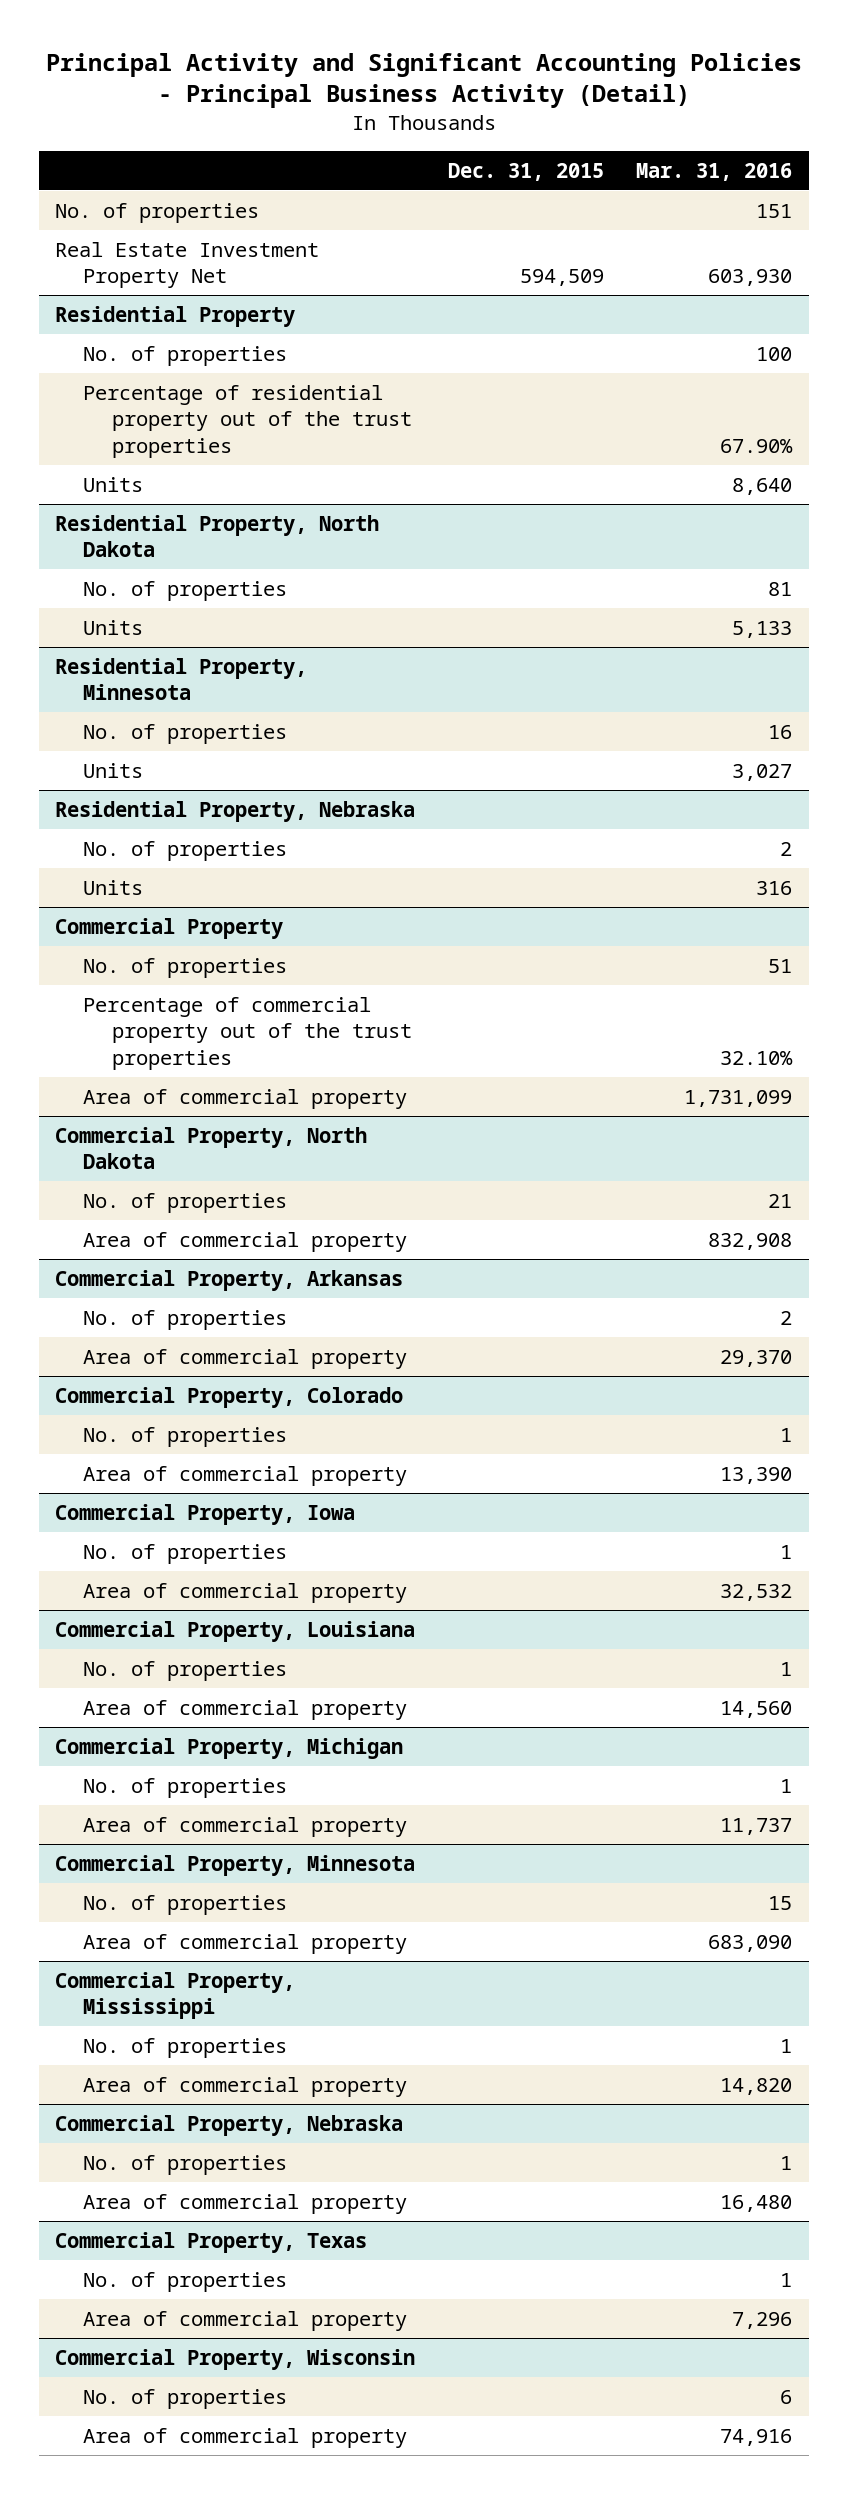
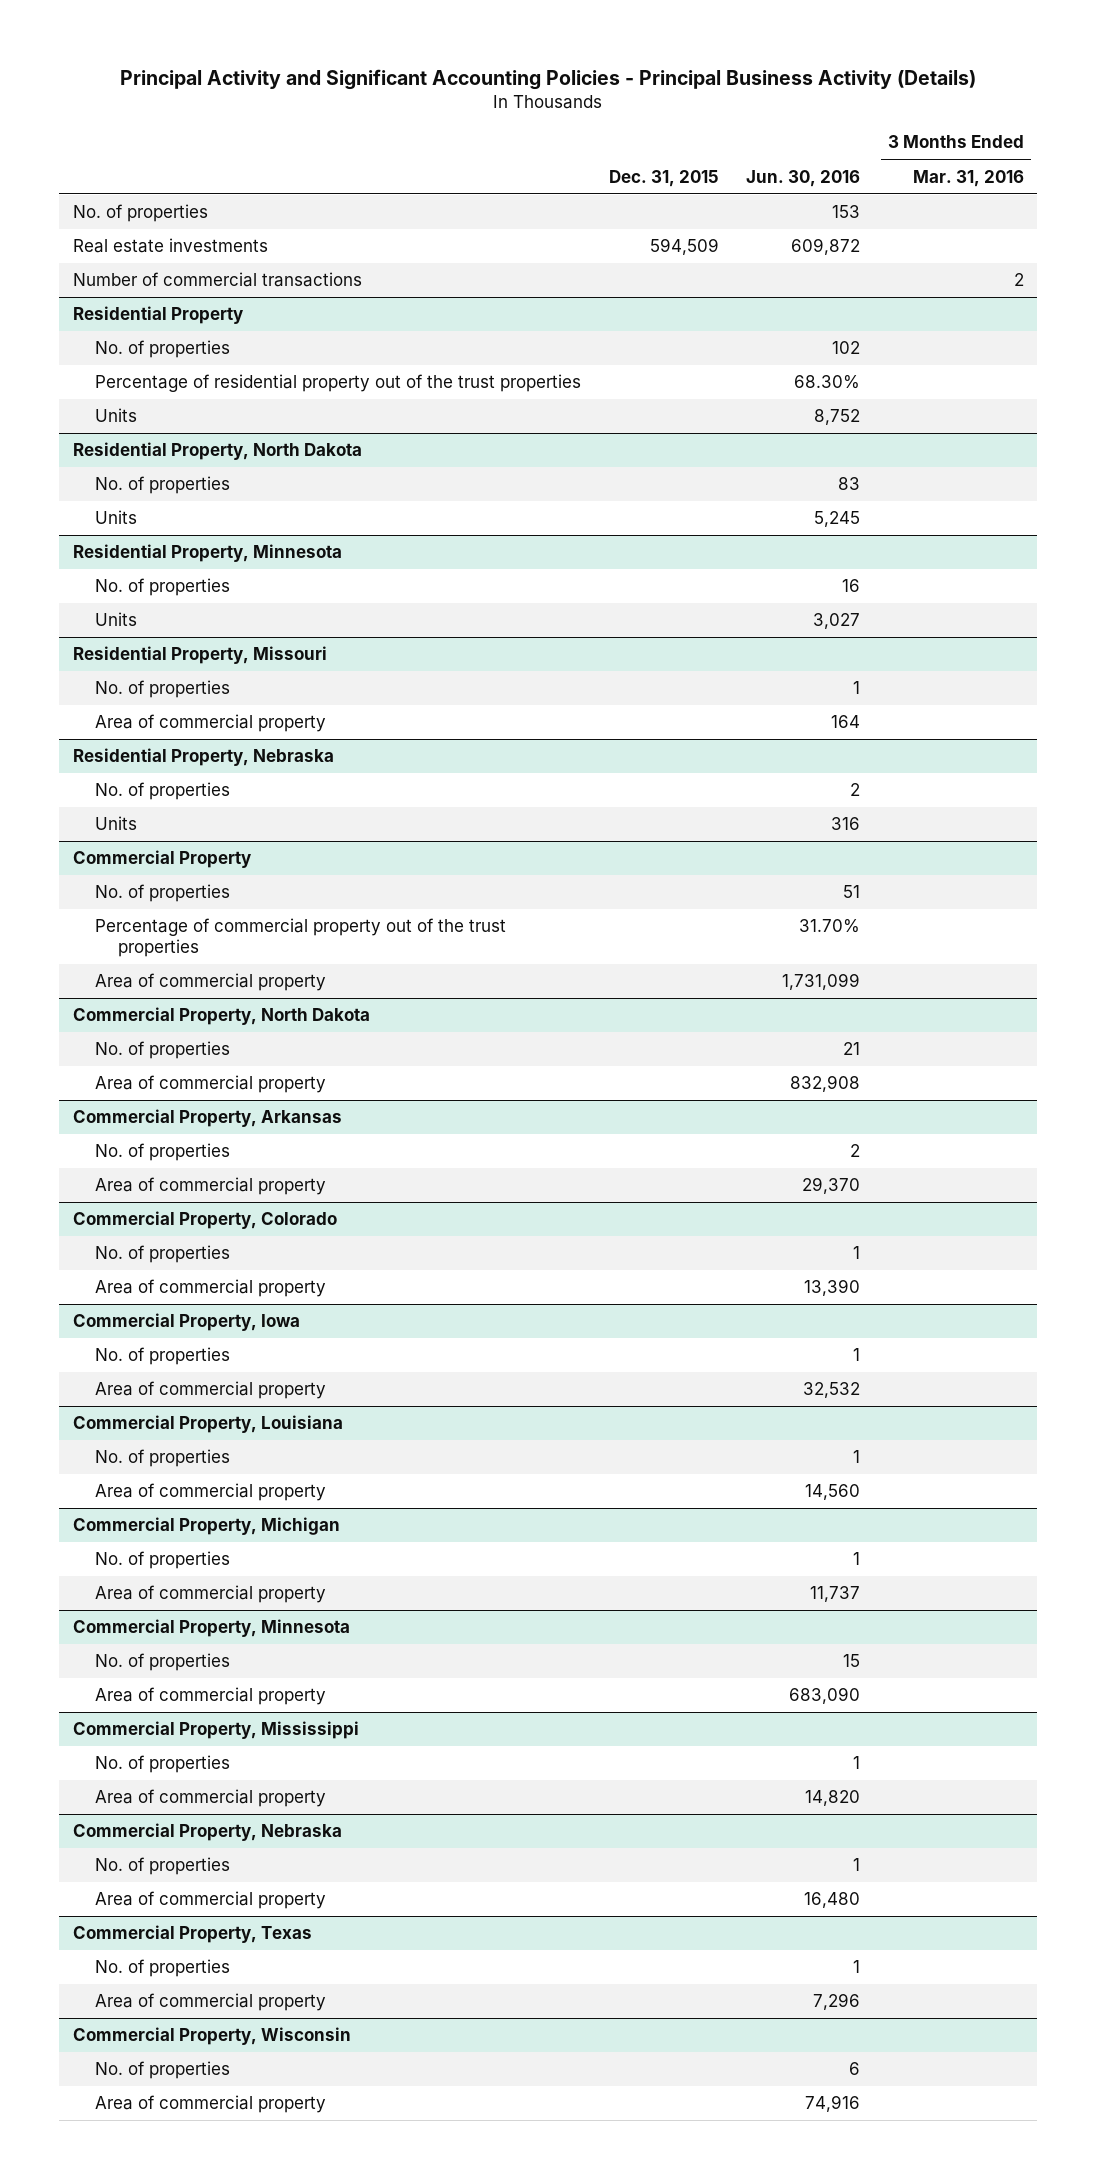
- Principal Activity and Significant Accounting Policies - Principal Business Activity (Detail)
+ Principal Activity and Significant Accounting Policies - Principal Business Activity (Details)
- | Dec. 31, 2015 | Mar. 31, 2016
+ | Dec. 31, 2015 | Jun. 30, 2016 | 3 Months Ended Mar. 31, 2016
- Real Estate Investment Property Net | 594,509 | 603,930
+ Real estate investments | 594,509 | 609,872 |
+ Number of commercial transactions | | | 2
+ Residential Property, Missouri
+ No. of properties | | 1 |
+ Area of commercial property | | 164 |

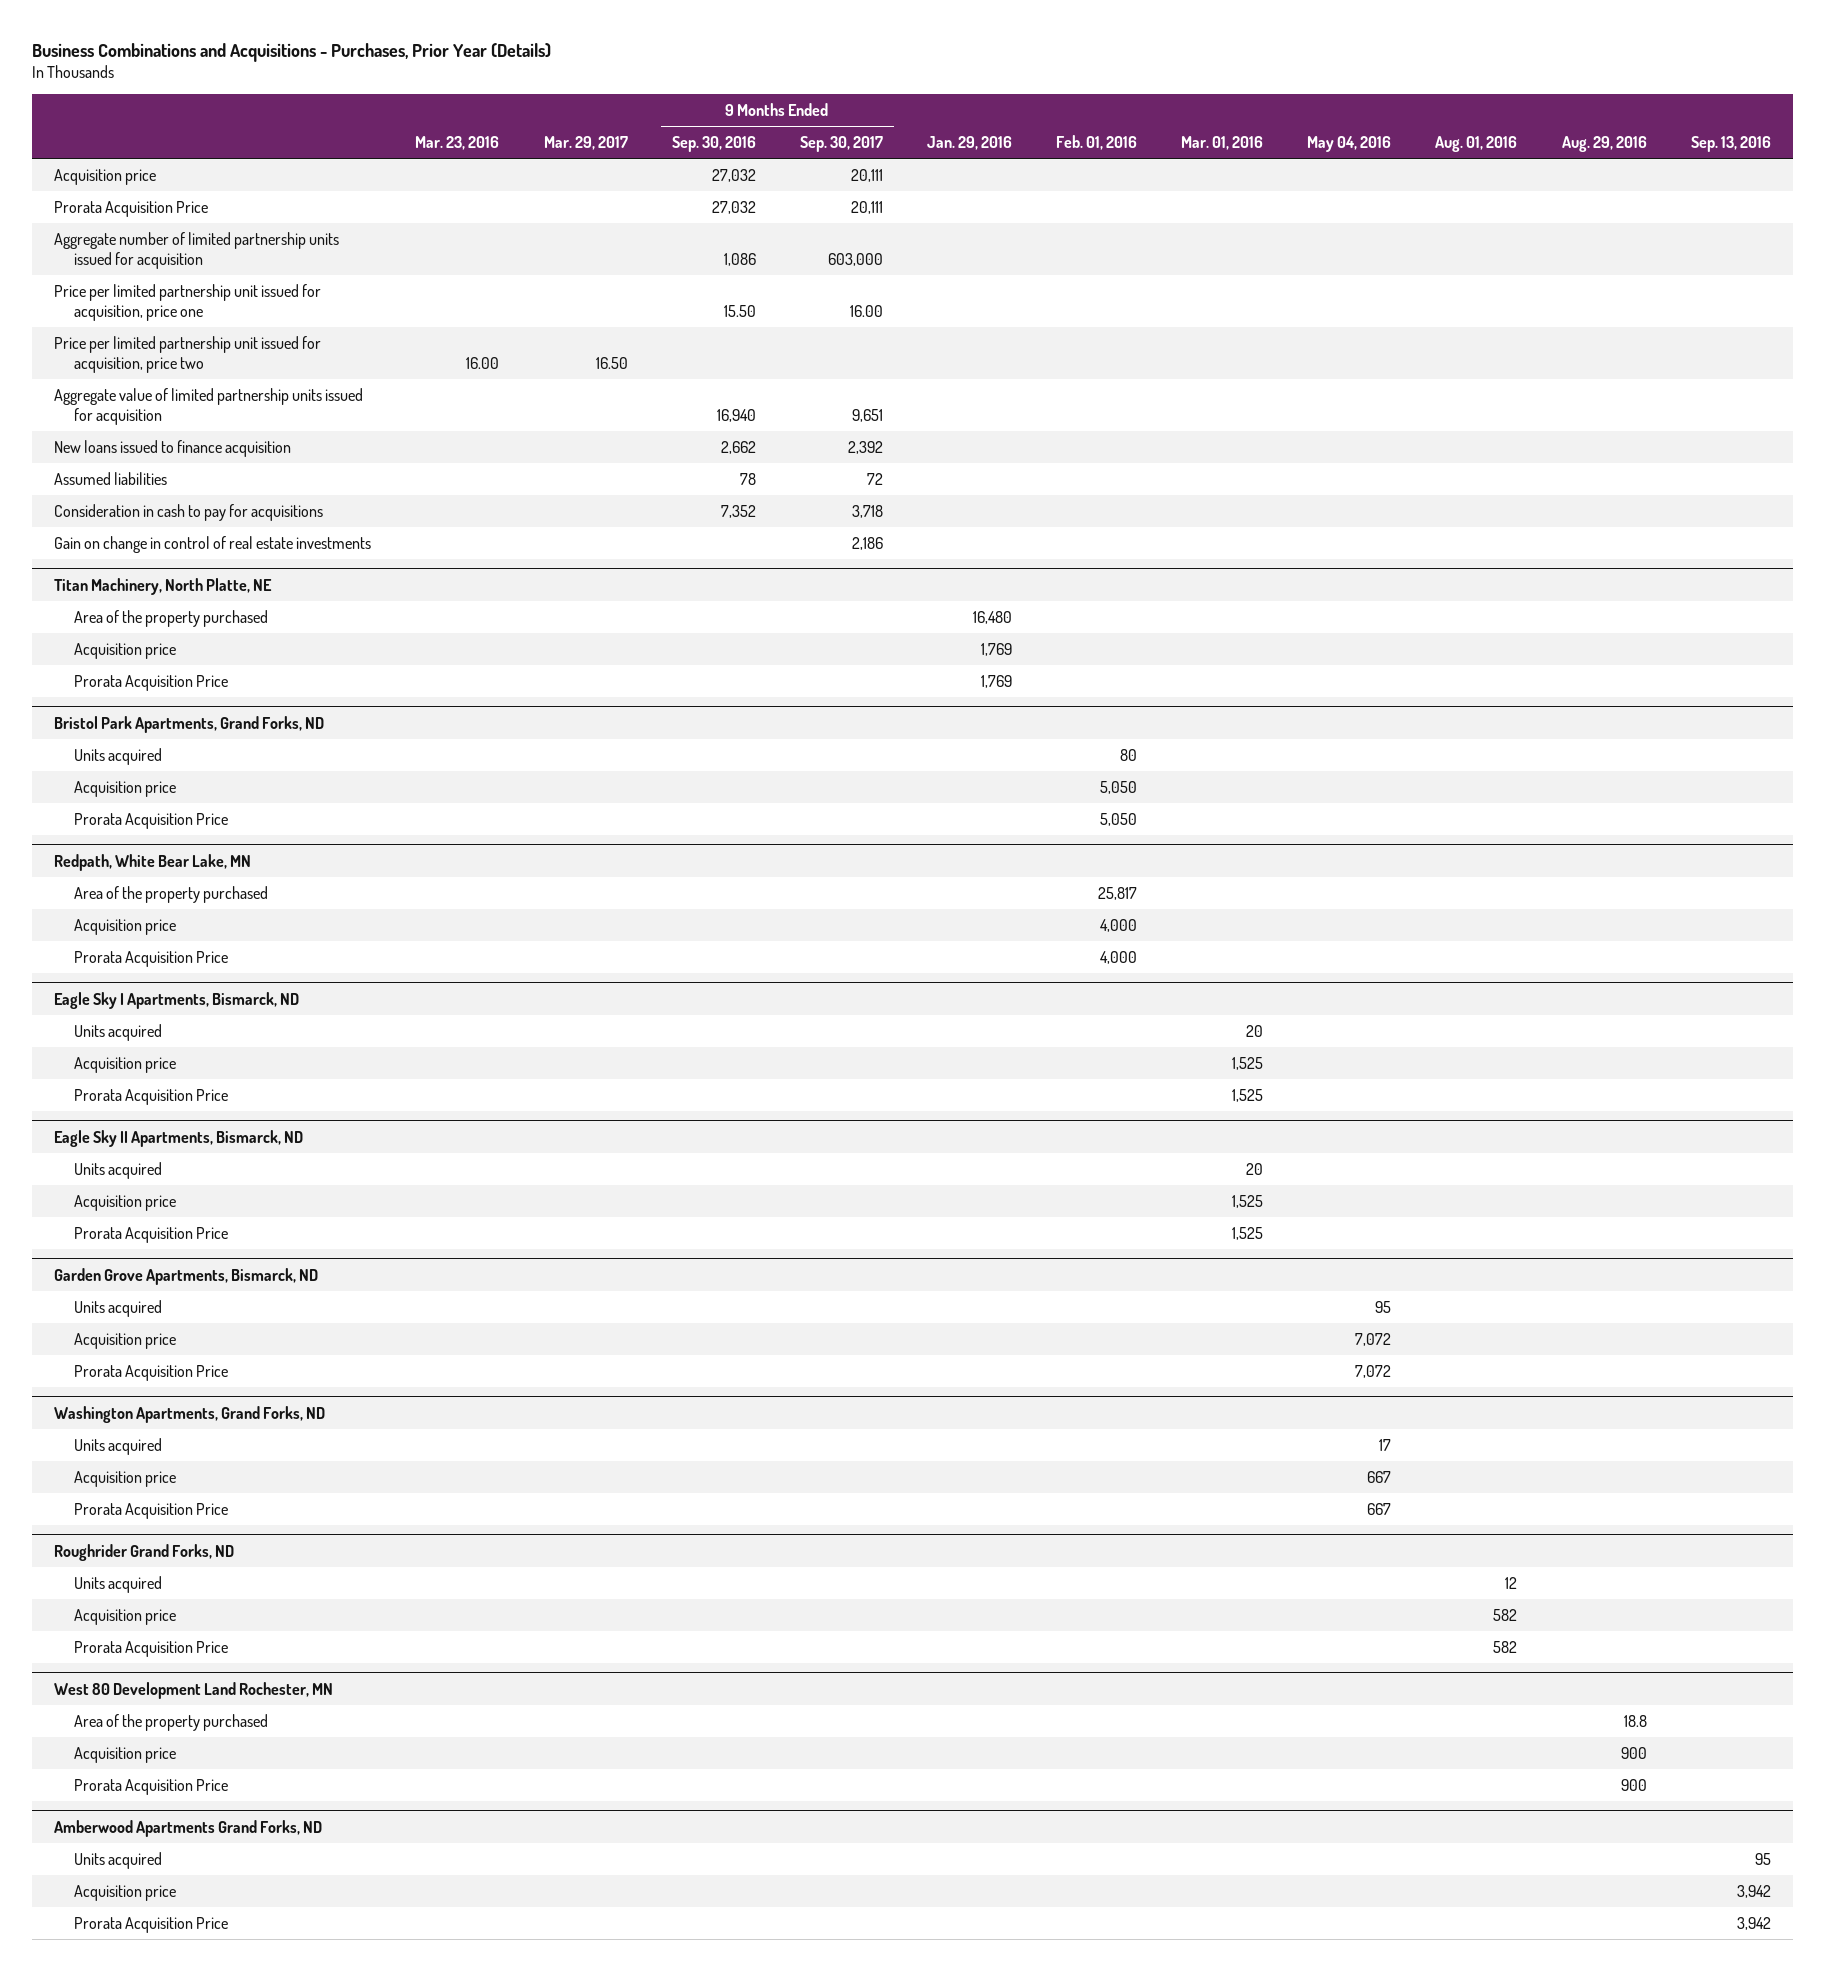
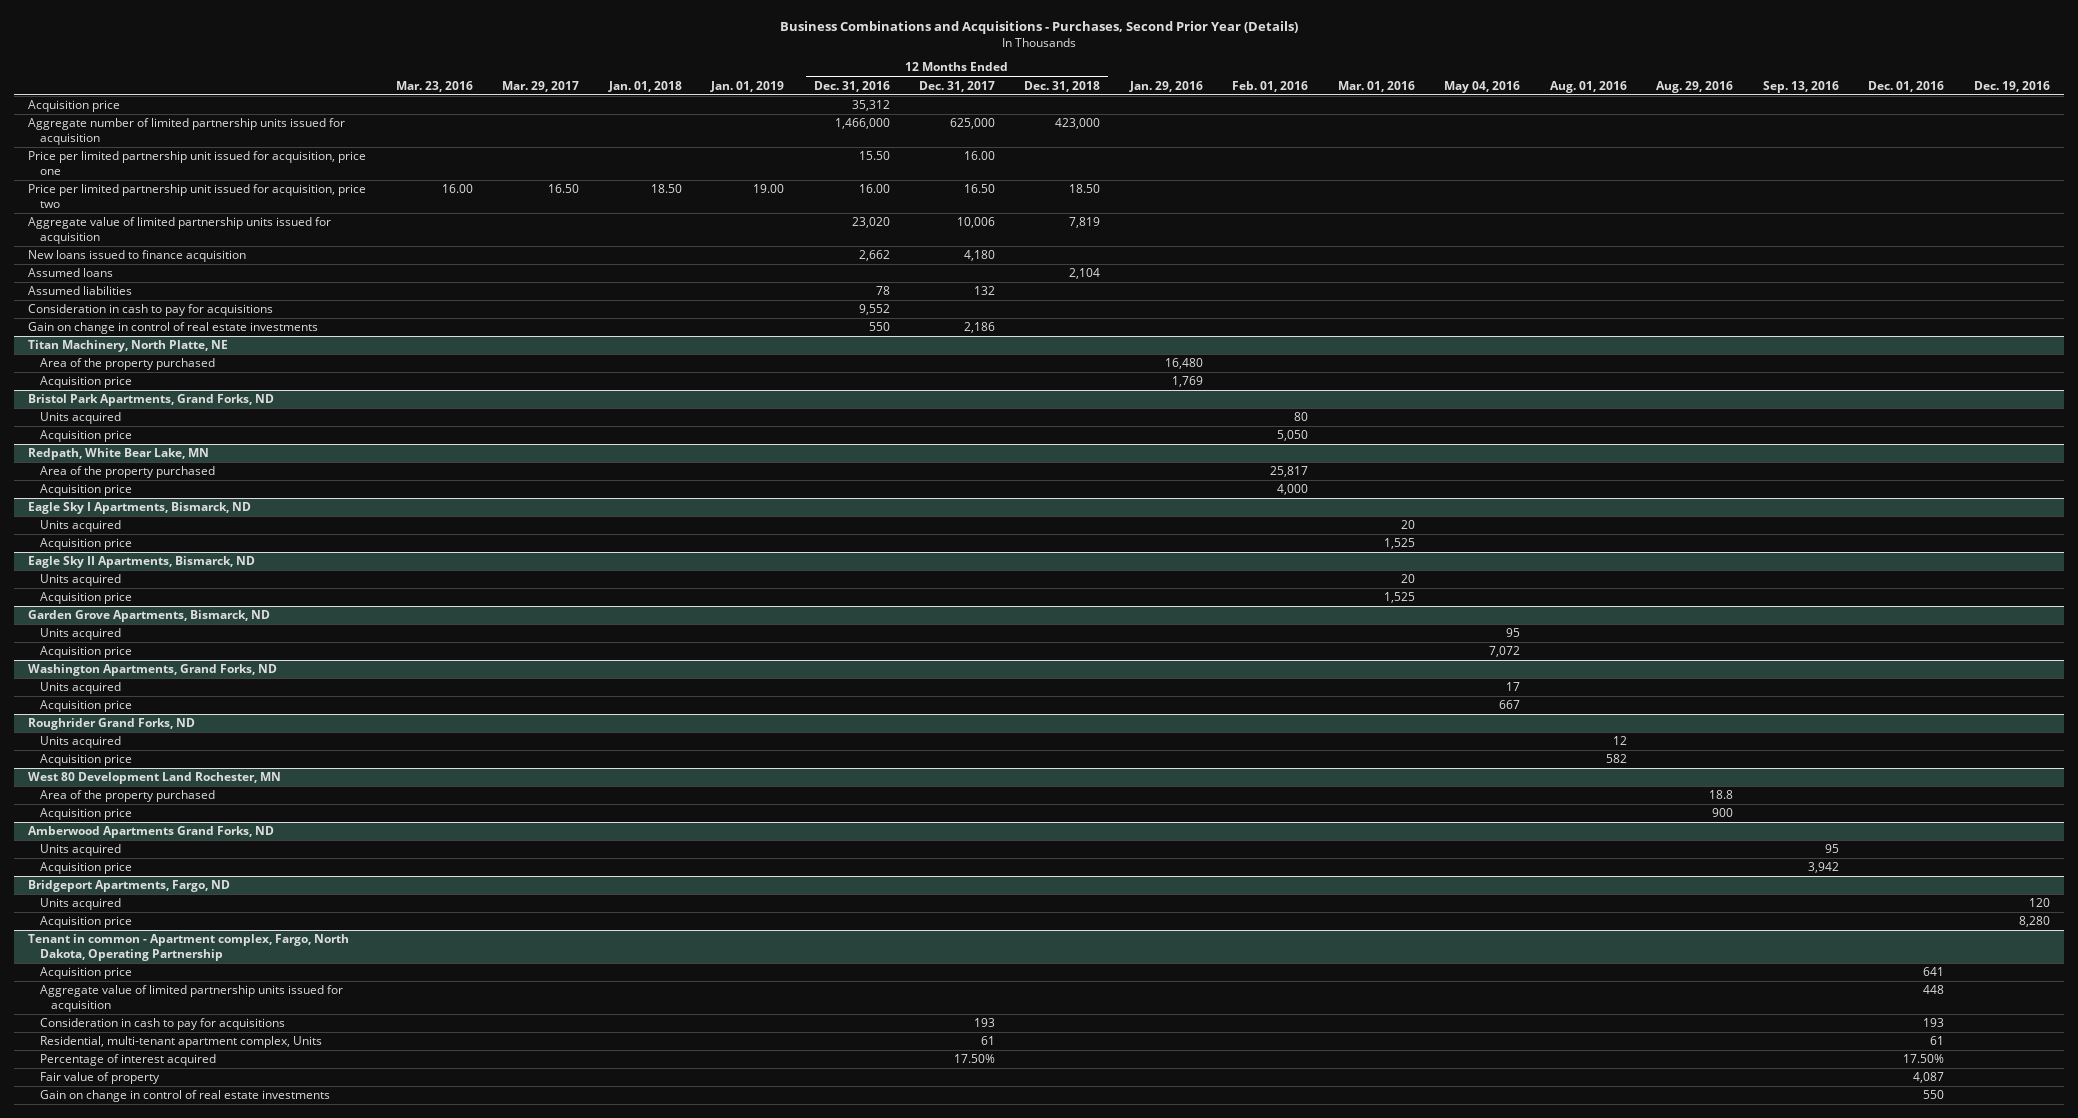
- Business Combinations and Acquisitions - Purchases, Prior Year (Details)
+ Business Combinations and Acquisitions - Purchases, Second Prior Year (Details)
- | Mar. 23, 2016 | Mar. 29, 2017 | 9 Months Ended Sep. 30, 2016 | 9 Months Ended Sep. 30, 2017 | Jan. 29, 2016 | Feb. 01, 2016 | Mar. 01, 2016 | May 04, 2016 | Aug. 01, 2016 | Aug. 29, 2016 | Sep. 13, 2016
+ | Mar. 23, 2016 | Mar. 29, 2017 | Jan. 01, 2018 | Jan. 01, 2019 | 12 Months Ended Dec. 31, 2016 | 12 Months Ended Dec. 31, 2017 | 12 Months Ended Dec. 31, 2018 | Jan. 29, 2016 | Feb. 01, 2016 | Mar. 01, 2016 | May 04, 2016 | Aug. 01, 2016 | Aug. 29, 2016 | Sep. 13, 2016 | Dec. 01, 2016 | Dec. 19, 2016
- Prorata Acquisition Price | | | 27,032 | 20,111 | | | | | | |
+ Assumed loans | | | | | | | 2,104 | | | | | | | | |
@ Titan Machinery, North Platte, NE
- Prorata Acquisition Price | | | | | 1,769 | | | | | |
@ Bristol Park Apartments, Grand Forks, ND
- Prorata Acquisition Price | | | | | | 5,050 | | | | |
@ Redpath, White Bear Lake, MN
- Prorata Acquisition Price | | | | | | 4,000 | | | | |
@ Eagle Sky I Apartments, Bismarck, ND
- Prorata Acquisition Price | | | | | | | 1,525 | | | |
@ Eagle Sky II Apartments, Bismarck, ND
- Prorata Acquisition Price | | | | | | | 1,525 | | | |
@ Garden Grove Apartments, Bismarck, ND
- Prorata Acquisition Price | | | | | | | | 7,072 | | |
@ Washington Apartments, Grand Forks, ND
- Prorata Acquisition Price | | | | | | | | 667 | | |
@ Roughrider Grand Forks, ND
- Prorata Acquisition Price | | | | | | | | | 582 | |
@ West 80 Development Land Rochester, MN
- Prorata Acquisition Price | | | | | | | | | | 900 |
@ Amberwood Apartments Grand Forks, ND
- Prorata Acquisition Price | | | | | | | | | | | 3,942
+ Bridgeport Apartments, Fargo, ND
+ Units acquired | | | | | | | | | | | | | | | | 120
+ Acquisition price | | | | | | | | | | | | | | | | 8,280
+ Tenant in common - Apartment complex, Fargo, North Dakota, Operating Partnership
+ Acquisition price | | | | | | | | | | | | | | | 641 |
+ Aggregate value of limited partnership units issued for acquisition | | | | | | | | | | | | | | | 448 |
+ Consideration in cash to pay for acquisitions | | | | | | 193 | | | | | | | | | 193 |
+ Residential, multi-tenant apartment complex, Units | | | | | | 61 | | | | | | | | | 61 |
+ Percentage of interest acquired | | | | | | 17.50% | | | | | | | | | 17.50% |
+ Fair value of property | | | | | | | | | | | | | | | 4,087 |
+ Gain on change in control of real estate investments | | | | | | | | | | | | | | | 550 |

